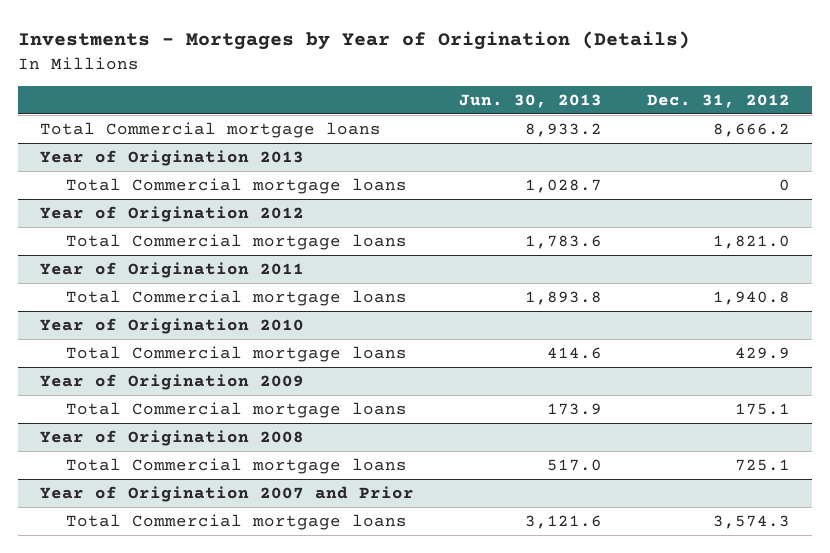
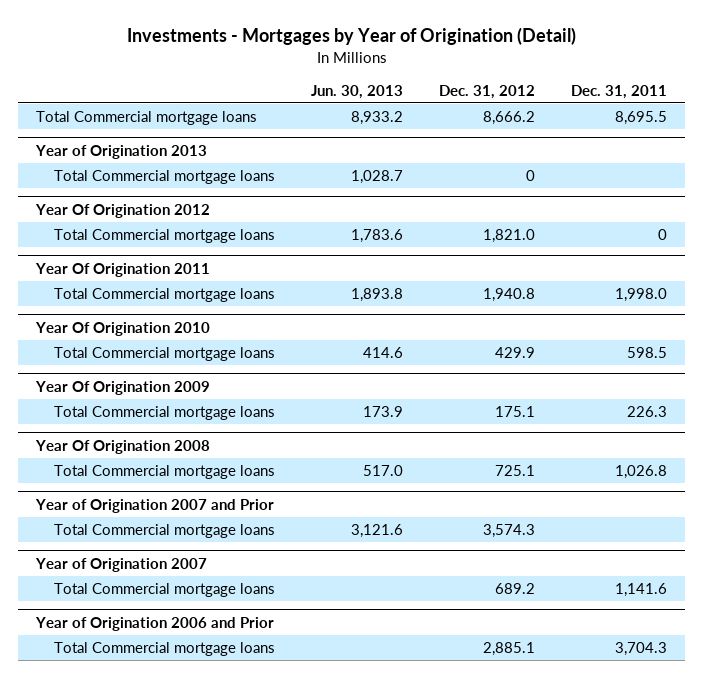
- Investments - Mortgages by Year of Origination (Details)
+ Investments - Mortgages by Year of Origination (Detail)
- | Jun. 30, 2013 | Dec. 31, 2012
+ | Jun. 30, 2013 | Dec. 31, 2012 | Dec. 31, 2011
- Year of Origination 2012
+ Year Of Origination 2012
- Year of Origination 2011
+ Year Of Origination 2011
- Year of Origination 2010
+ Year Of Origination 2010
- Year of Origination 2009
+ Year Of Origination 2009
- Year of Origination 2008
+ Year Of Origination 2008
+ Year of Origination 2007
+ Total Commercial mortgage loans | | 689.2 | 1,141.6
+ Year of Origination 2006 and Prior
+ Total Commercial mortgage loans | | 2,885.1 | 3,704.3

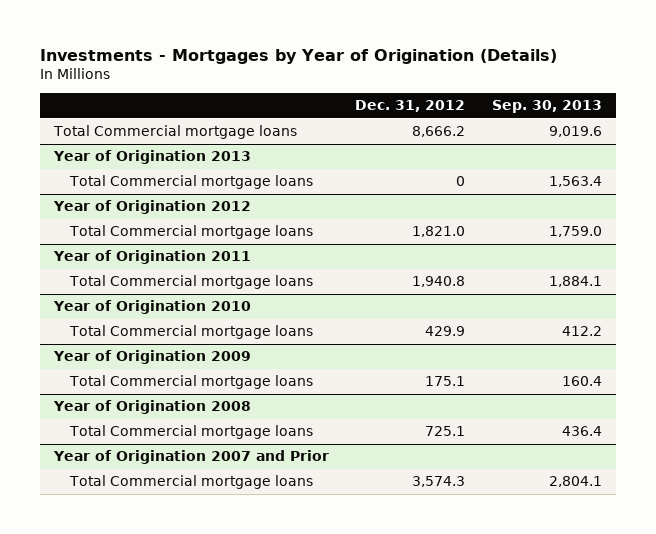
- Investments - Mortgages by Year of Origination (Detail)
+ Investments - Mortgages by Year of Origination (Details)
- | Jun. 30, 2013 | Dec. 31, 2012 | Dec. 31, 2011
+ | Dec. 31, 2012 | Sep. 30, 2013
- Year Of Origination 2012
+ Year of Origination 2012
- Year Of Origination 2011
+ Year of Origination 2011
- Year Of Origination 2010
+ Year of Origination 2010
- Year Of Origination 2009
+ Year of Origination 2009
- Year Of Origination 2008
+ Year of Origination 2008
- Year of Origination 2007
- Total Commercial mortgage loans | | 689.2 | 1,141.6
- Year of Origination 2006 and Prior
- Total Commercial mortgage loans | | 2,885.1 | 3,704.3

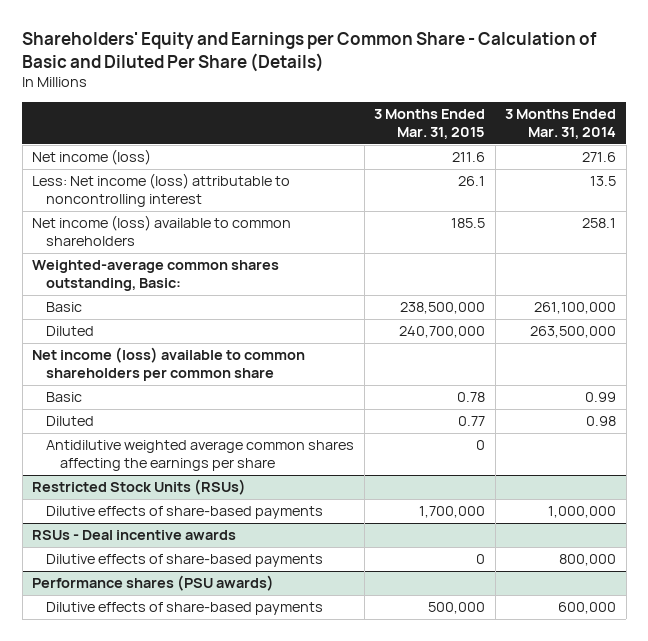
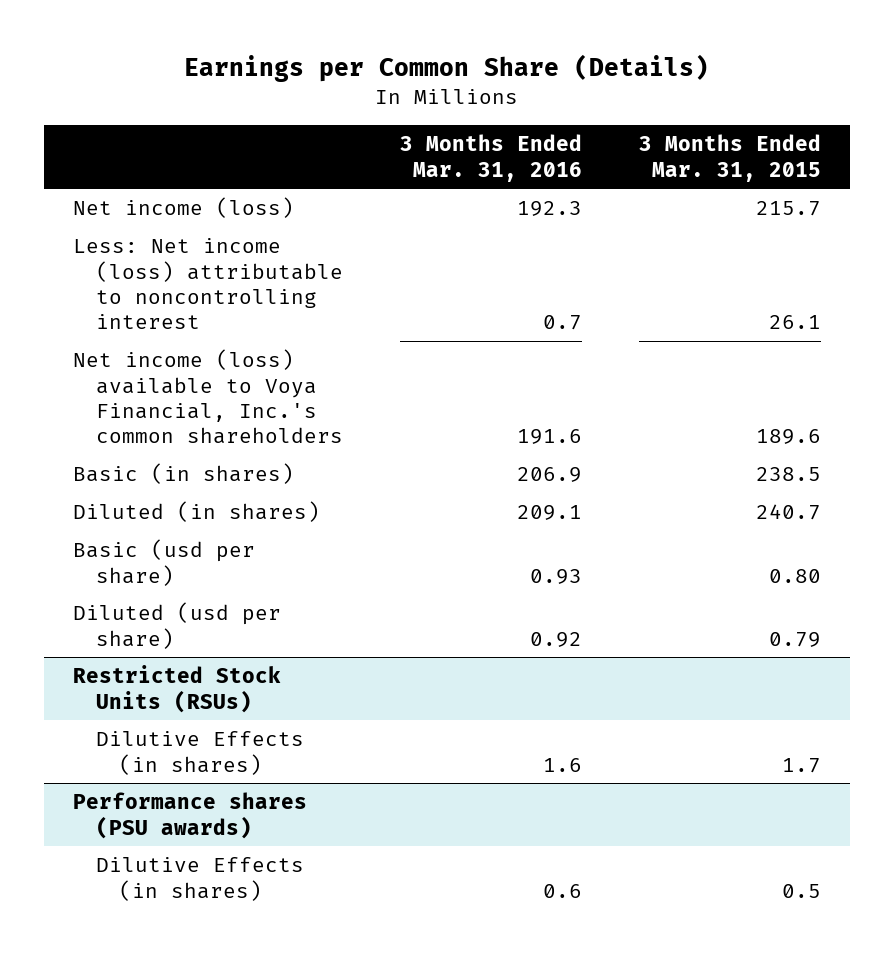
- Shareholders' Equity and Earnings per Common Share - Calculation of Basic and Diluted Per Share (Details)
+ Earnings per Common Share (Details)
- | 3 Months Ended Mar. 31, 2015 | 3 Months Ended Mar. 31, 2014
+ | 3 Months Ended Mar. 31, 2016 | 3 Months Ended Mar. 31, 2015
- Net income (loss) | 211.6 | 271.6
+ Net income (loss) | 192.3 | 215.7
- Net income (loss) available to common shareholders | 185.5 | 258.1
- Weighted-average common shares outstanding, Basic:
- Basic | 238,500,000 | 261,100,000
- Diluted | 240,700,000 | 263,500,000
- Net income (loss) available to common shareholders per common share
- Basic | 0.78 | 0.99
- Diluted | 0.77 | 0.98
- Antidilutive weighted average common shares affecting the earnings per share | 0 |
+ Net income (loss) available to Voya Financial, Inc.'s common shareholders | 191.6 | 189.6
+ Basic (in shares) | 206.9 | 238.5
+ Diluted (in shares) | 209.1 | 240.7
+ Basic (usd per share) | 0.93 | 0.80
+ Diluted (usd per share) | 0.92 | 0.79
@ Restricted Stock Units (RSUs)
- Dilutive effects of share-based payments | 1,700,000 | 1,000,000
- RSUs - Deal incentive awards
- Dilutive effects of share-based payments | 0 | 800,000
@ Restricted Stock Units (RSUs)
+ Dilutive Effects (in shares) | 1.6 | 1.7
@ Performance shares (PSU awards)
- Dilutive effects of share-based payments | 500,000 | 600,000
+ Dilutive Effects (in shares) | 0.6 | 0.5

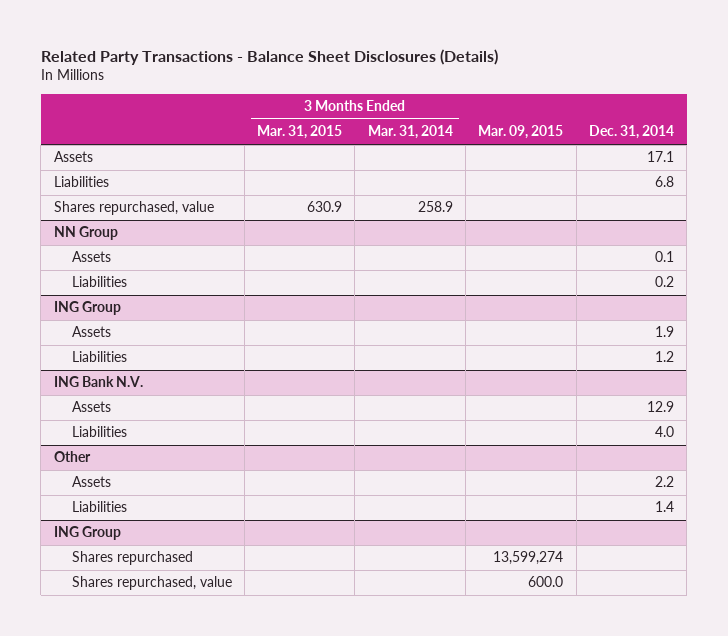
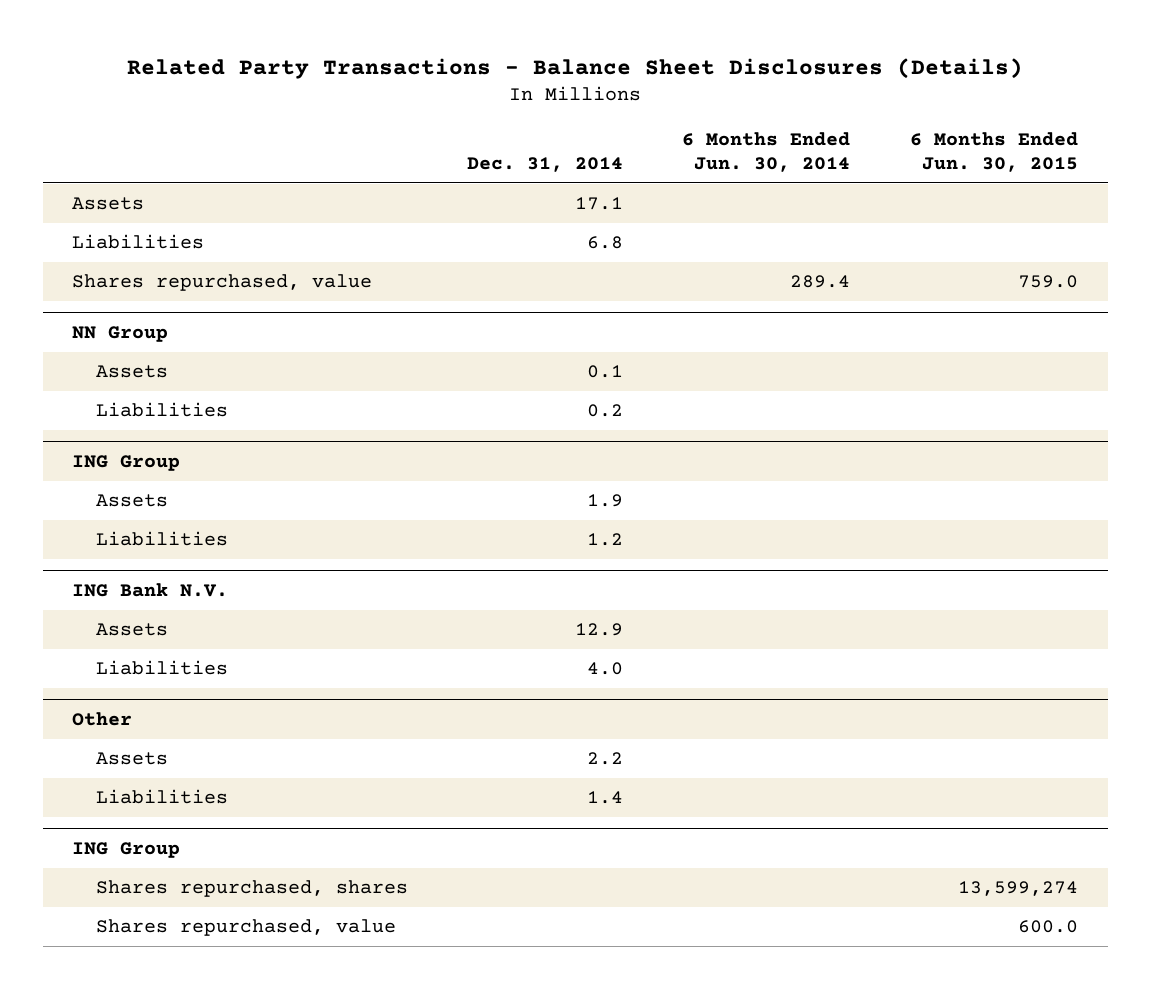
- | 3 Months Ended Mar. 31, 2015 | 3 Months Ended Mar. 31, 2014 | Mar. 09, 2015 | Dec. 31, 2014
+ | Dec. 31, 2014 | 6 Months Ended Jun. 30, 2014 | 6 Months Ended Jun. 30, 2015
@ ING Group
- Shares repurchased | | | 13,599,274 |
+ Shares repurchased, shares | | | 13,599,274

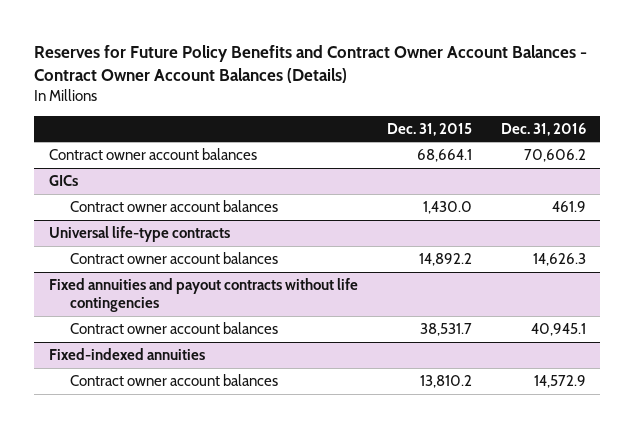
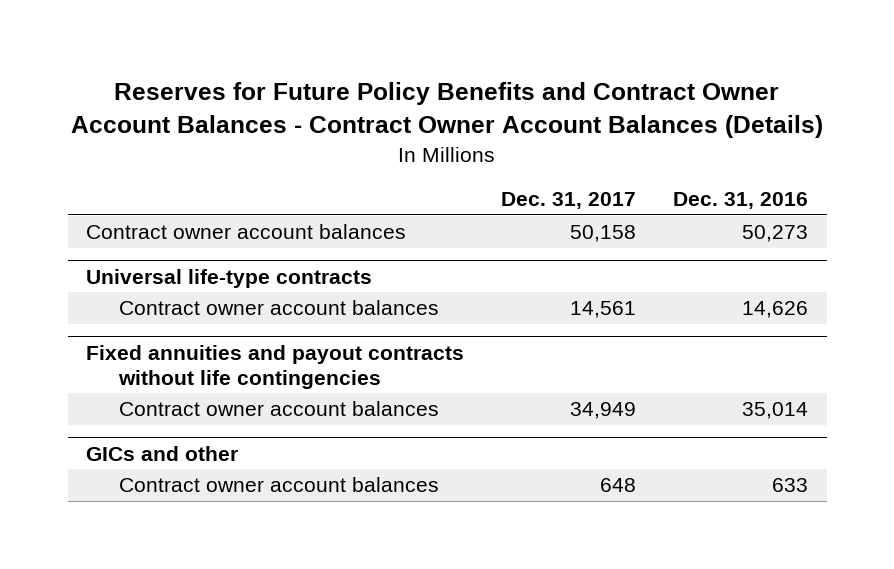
- | Dec. 31, 2015 | Dec. 31, 2016
+ | Dec. 31, 2017 | Dec. 31, 2016
- Contract owner account balances | 68,664.1 | 70,606.2
- GICs
- Contract owner account balances | 1,430.0 | 461.9
+ Contract owner account balances | 50,158 | 50,273
@ Universal life-type contracts
- Contract owner account balances | 14,892.2 | 14,626.3
+ Contract owner account balances | 14,561 | 14,626
@ Fixed annuities and payout contracts without life contingencies
- Contract owner account balances | 38,531.7 | 40,945.1
- Fixed-indexed annuities
- Contract owner account balances | 13,810.2 | 14,572.9
@ Fixed annuities and payout contracts without life contingencies
+ Contract owner account balances | 34,949 | 35,014
+ GICs and other
+ Contract owner account balances | 648 | 633

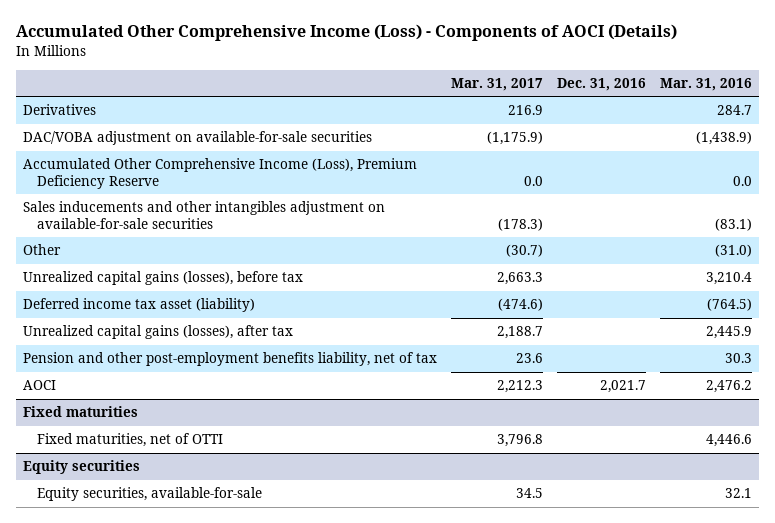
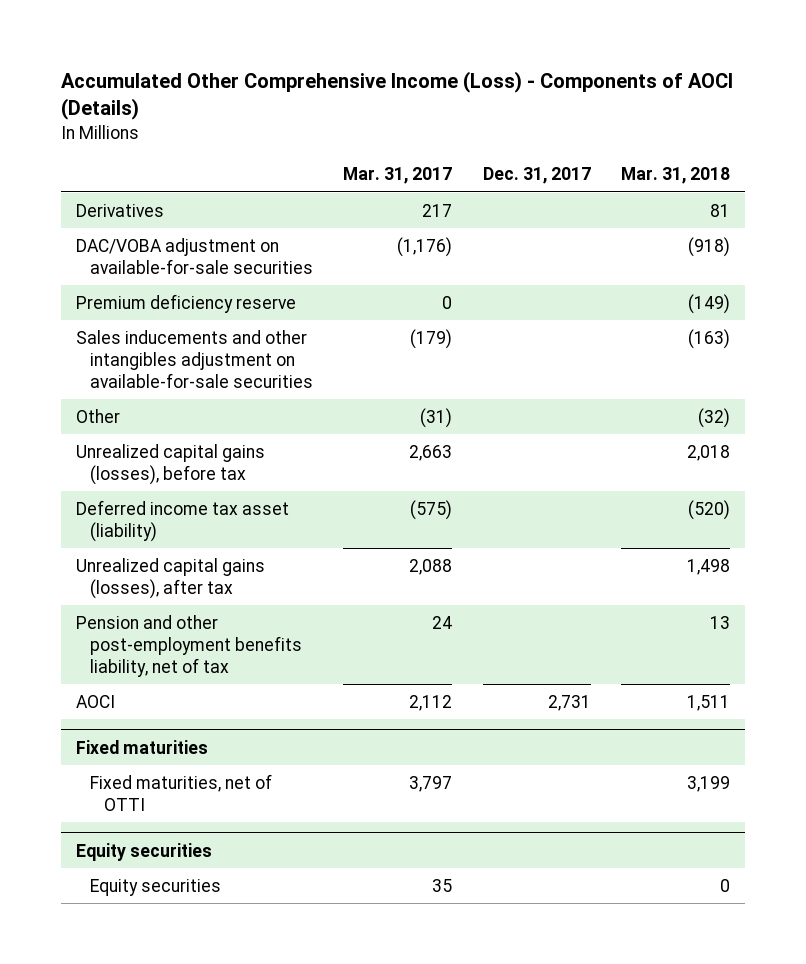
- | Mar. 31, 2017 | Dec. 31, 2016 | Mar. 31, 2016
+ | Mar. 31, 2017 | Dec. 31, 2017 | Mar. 31, 2018
- Derivatives | 216.9 | | 284.7
- DAC/VOBA adjustment on available-for-sale securities | (1,175.9) | | (1,438.9)
- Accumulated Other Comprehensive Income (Loss), Premium Deficiency Reserve | 0.0 | | 0.0
- Sales inducements and other intangibles adjustment on available-for-sale securities | (178.3) | | (83.1)
- Other | (30.7) | | (31.0)
- Unrealized capital gains (losses), before tax | 2,663.3 | | 3,210.4
- Deferred income tax asset (liability) | (474.6) | | (764.5)
- Unrealized capital gains (losses), after tax | 2,188.7 | | 2,445.9
- Pension and other post-employment benefits liability, net of tax | 23.6 | | 30.3
- AOCI | 2,212.3 | 2,021.7 | 2,476.2
+ Derivatives | 217 | | 81
+ DAC/VOBA adjustment on available-for-sale securities | (1,176) | | (918)
+ Premium deficiency reserve | 0 | | (149)
+ Sales inducements and other intangibles adjustment on available-for-sale securities | (179) | | (163)
+ Other | (31) | | (32)
+ Unrealized capital gains (losses), before tax | 2,663 | | 2,018
+ Deferred income tax asset (liability) | (575) | | (520)
+ Unrealized capital gains (losses), after tax | 2,088 | | 1,498
+ Pension and other post-employment benefits liability, net of tax | 24 | | 13
+ AOCI | 2,112 | 2,731 | 1,511
@ Fixed maturities
- Fixed maturities, net of OTTI | 3,796.8 | | 4,446.6
+ Fixed maturities, net of OTTI | 3,797 | | 3,199
@ Equity securities
- Equity securities, available-for-sale | 34.5 | | 32.1
+ Equity securities | 35 | | 0

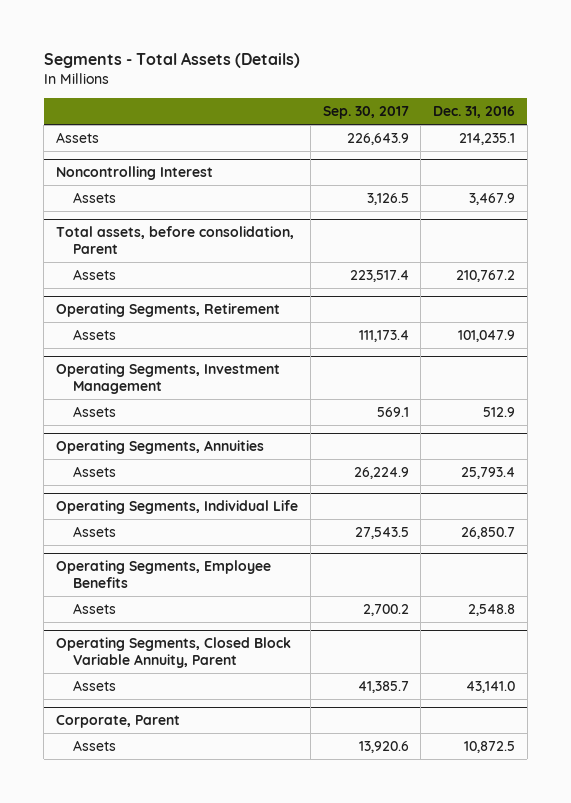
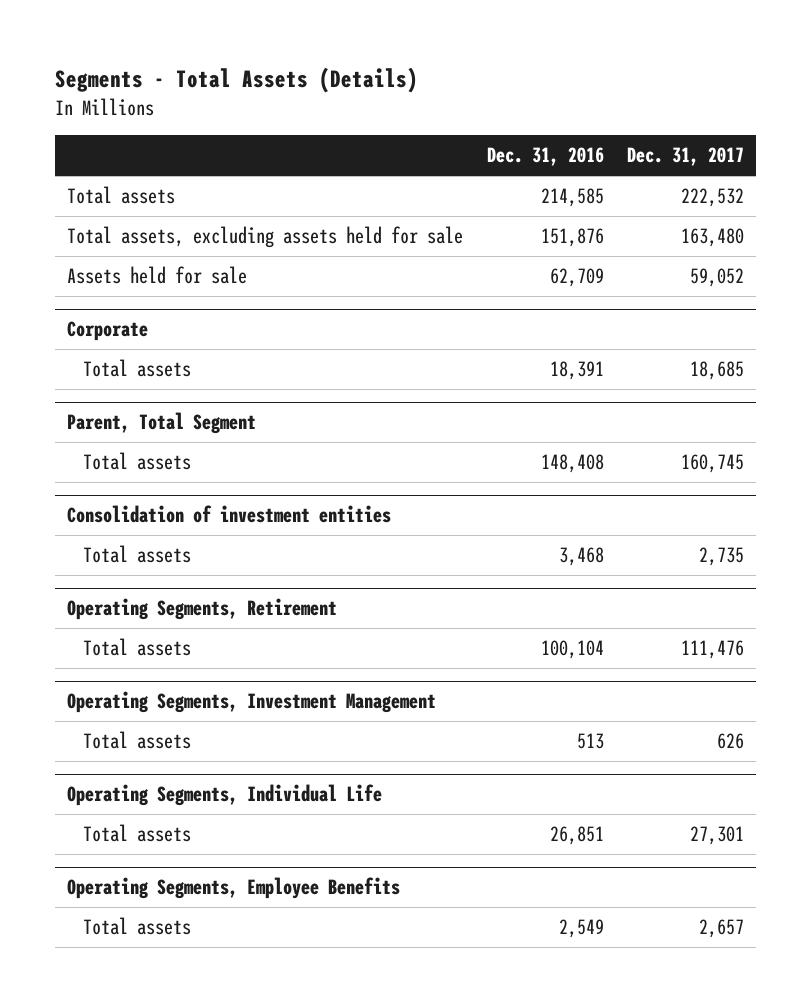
- | Sep. 30, 2017 | Dec. 31, 2016
+ | Dec. 31, 2016 | Dec. 31, 2017
- Assets | 226,643.9 | 214,235.1
- Noncontrolling Interest
- Assets | 3,126.5 | 3,467.9
- Total assets, before consolidation, Parent
- Assets | 223,517.4 | 210,767.2
+ Total assets | 214,585 | 222,532
+ Total assets, excluding assets held for sale | 151,876 | 163,480
+ Assets held for sale | 62,709 | 59,052
+ Corporate
+ Total assets | 18,391 | 18,685
+ Parent, Total Segment
+ Total assets | 148,408 | 160,745
+ Consolidation of investment entities
+ Total assets | 3,468 | 2,735
@ Operating Segments, Retirement
- Assets | 111,173.4 | 101,047.9
+ Total assets | 100,104 | 111,476
@ Operating Segments, Investment Management
- Assets | 569.1 | 512.9
- Operating Segments, Annuities
- Assets | 26,224.9 | 25,793.4
@ Operating Segments, Investment Management
+ Total assets | 513 | 626
@ Operating Segments, Individual Life
- Assets | 27,543.5 | 26,850.7
+ Total assets | 26,851 | 27,301
@ Operating Segments, Employee Benefits
- Assets | 2,700.2 | 2,548.8
- Operating Segments, Closed Block Variable Annuity, Parent
- Assets | 41,385.7 | 43,141.0
- Corporate, Parent
- Assets | 13,920.6 | 10,872.5
@ Operating Segments, Employee Benefits
+ Total assets | 2,549 | 2,657

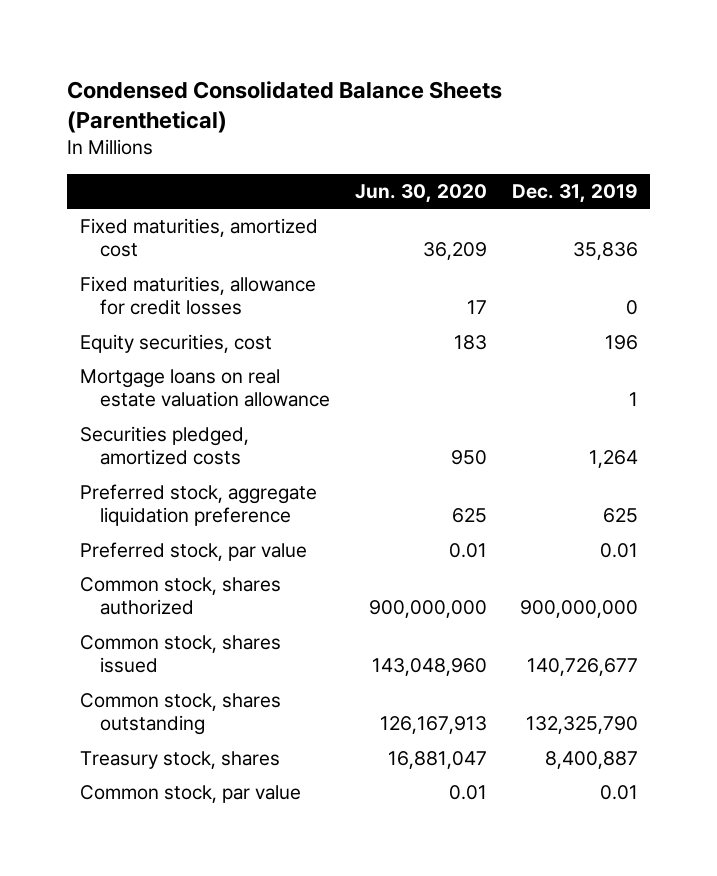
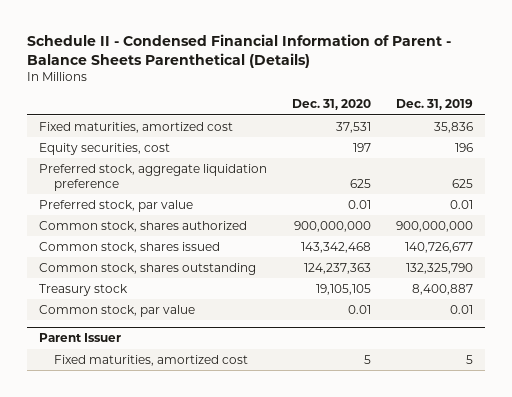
- Condensed Consolidated Balance Sheets (Parenthetical)
+ Schedule II - Condensed Financial Information of Parent - Balance Sheets Parenthetical (Details)
- | Jun. 30, 2020 | Dec. 31, 2019
+ | Dec. 31, 2020 | Dec. 31, 2019
- Fixed maturities, allowance for credit losses | 17 | 0
- Mortgage loans on real estate valuation allowance | | 1
- Securities pledged, amortized costs | 950 | 1,264
- Treasury stock, shares | 16,881,047 | 8,400,887
+ Treasury stock | 19,105,105 | 8,400,887
+ Parent Issuer
+ Fixed maturities, amortized cost | 5 | 5

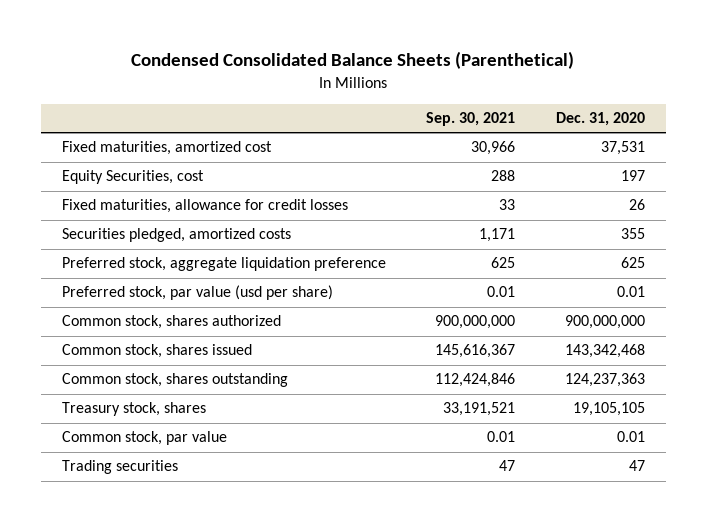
- Schedule II - Condensed Financial Information of Parent - Balance Sheets Parenthetical (Details)
+ Condensed Consolidated Balance Sheets (Parenthetical)
- | Dec. 31, 2020 | Dec. 31, 2019
+ | Sep. 30, 2021 | Dec. 31, 2020
- Equity securities, cost | 197 | 196
+ Equity Securities, cost | 288 | 197
+ Fixed maturities, allowance for credit losses | 33 | 26
+ Securities pledged, amortized costs | 1,171 | 355
- Preferred stock, par value | 0.01 | 0.01
+ Preferred stock, par value (usd per share) | 0.01 | 0.01
- Treasury stock | 19,105,105 | 8,400,887
+ Treasury stock, shares | 33,191,521 | 19,105,105
- Parent Issuer
- Fixed maturities, amortized cost | 5 | 5
+ Trading securities | 47 | 47

